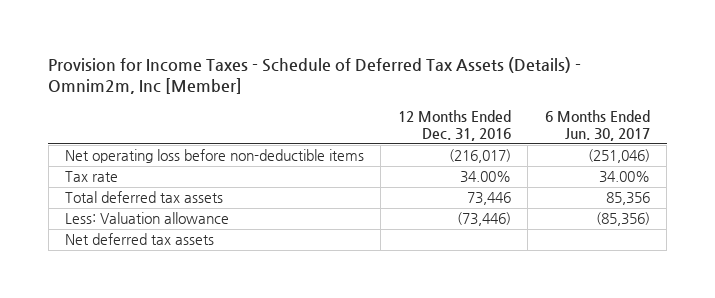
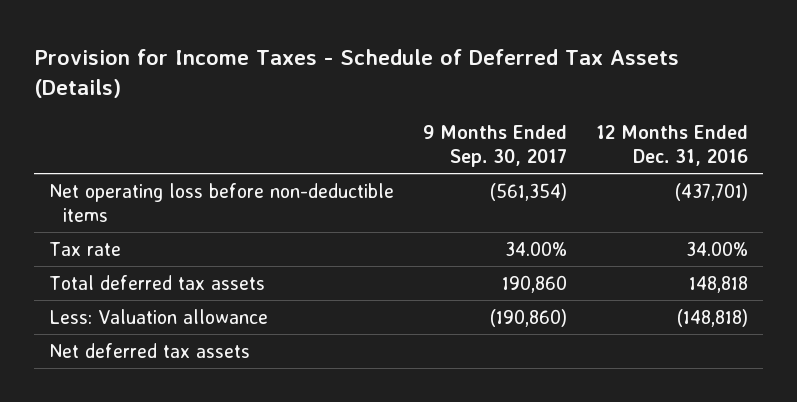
- Provision for Income Taxes - Schedule of Deferred Tax Assets (Details) - Omnim2m, Inc [Member]
+ Provision for Income Taxes - Schedule of Deferred Tax Assets (Details)
- | 12 Months Ended Dec. 31, 2016 | 6 Months Ended Jun. 30, 2017
+ | 9 Months Ended Sep. 30, 2017 | 12 Months Ended Dec. 31, 2016
- Net operating loss before non-deductible items | (216,017) | (251,046)
+ Net operating loss before non-deductible items | (561,354) | (437,701)
- Total deferred tax assets | 73,446 | 85,356
- Less: Valuation allowance | (73,446) | (85,356)
+ Total deferred tax assets | 190,860 | 148,818
+ Less: Valuation allowance | (190,860) | (148,818)

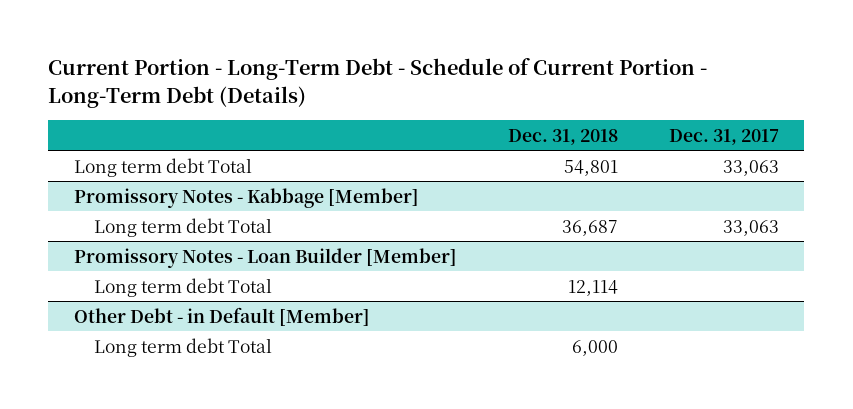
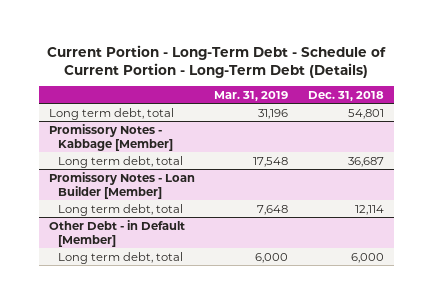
- | Dec. 31, 2018 | Dec. 31, 2017
+ | Mar. 31, 2019 | Dec. 31, 2018
- Long term debt Total | 54,801 | 33,063
+ Long term debt, total | 31,196 | 54,801
@ Promissory Notes - Kabbage [Member]
- Long term debt Total | 36,687 | 33,063
+ Long term debt, total | 17,548 | 36,687
@ Promissory Notes - Loan Builder [Member]
- Long term debt Total | 12,114 |
+ Long term debt, total | 7,648 | 12,114
@ Other Debt - in Default [Member]
- Long term debt Total | 6,000 |
+ Long term debt, total | 6,000 | 6,000

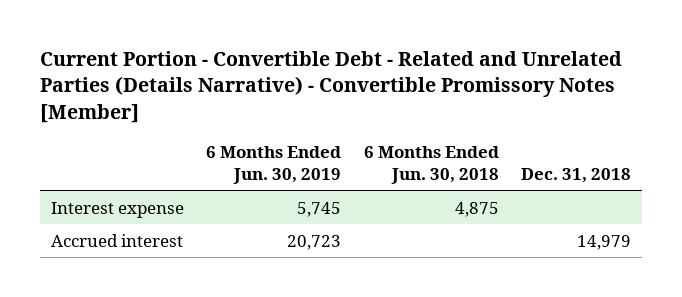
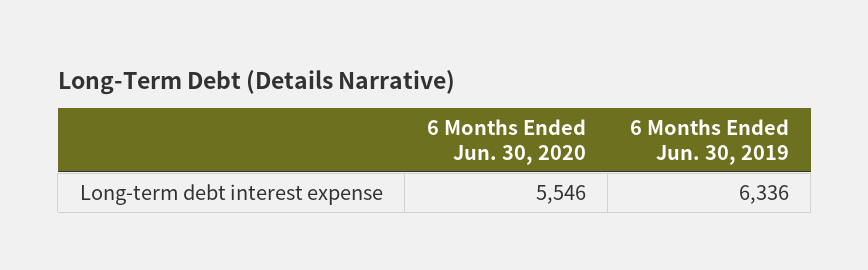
- Current Portion - Convertible Debt - Related and Unrelated Parties (Details Narrative) - Convertible Promissory Notes [Member]
+ Long-Term Debt (Details Narrative)
- | 6 Months Ended Jun. 30, 2019 | 6 Months Ended Jun. 30, 2018 | Dec. 31, 2018
+ | 6 Months Ended Jun. 30, 2020 | 6 Months Ended Jun. 30, 2019
- Interest expense | 5,745 | 4,875 |
- Accrued interest | 20,723 | | 14,979
+ Long-term debt interest expense | 5,546 | 6,336

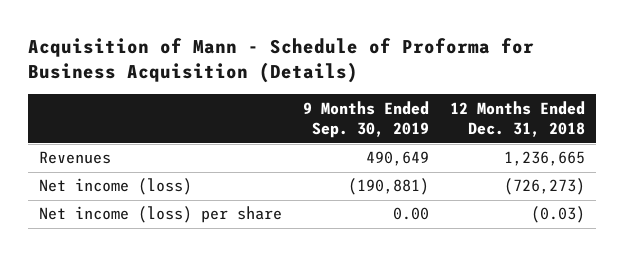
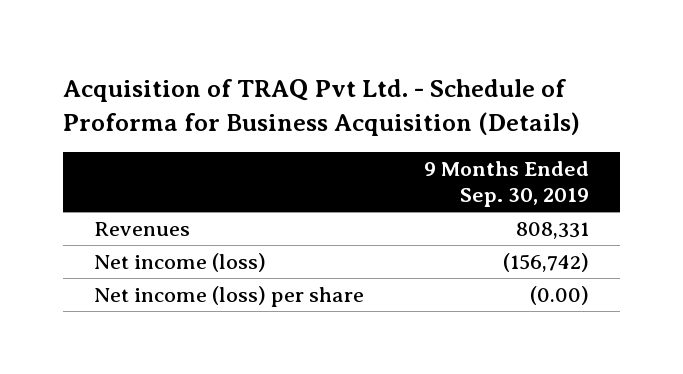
- Acquisition of Mann - Schedule of Proforma for Business Acquisition (Details)
+ Acquisition of TRAQ Pvt Ltd. - Schedule of Proforma for Business Acquisition (Details)
- | 9 Months Ended Sep. 30, 2019 | 12 Months Ended Dec. 31, 2018
+ | 9 Months Ended Sep. 30, 2019
- Revenues | 490,649 | 1,236,665
- Net income (loss) | (190,881) | (726,273)
- Net income (loss) per share | 0.00 | (0.03)
+ Revenues | 808,331
+ Net income (loss) | (156,742)
+ Net income (loss) per share | (0.00)

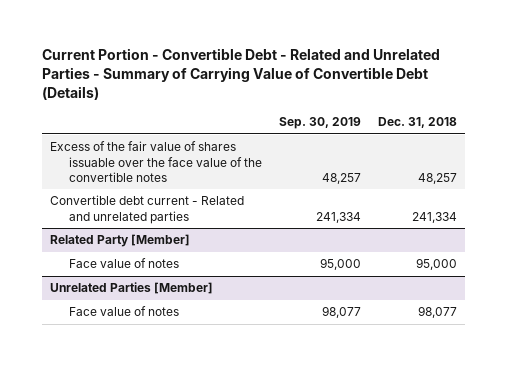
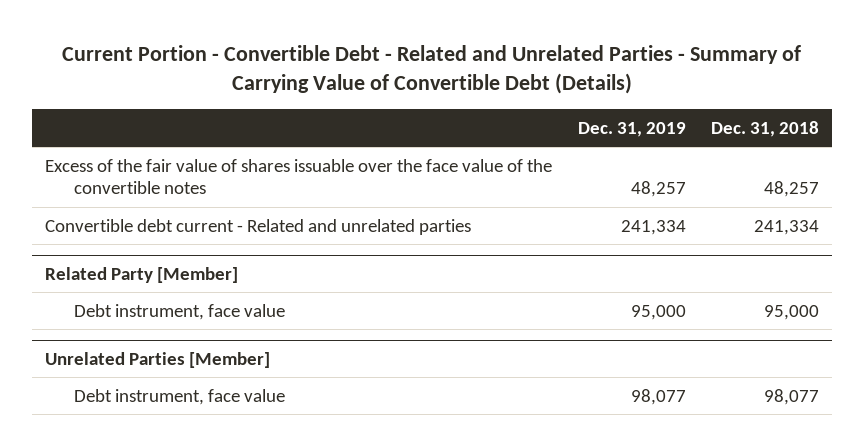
- | Sep. 30, 2019 | Dec. 31, 2018
+ | Dec. 31, 2019 | Dec. 31, 2018
@ Related Party [Member]
- Face value of notes | 95,000 | 95,000
+ Debt instrument, face value | 95,000 | 95,000
@ Unrelated Parties [Member]
- Face value of notes | 98,077 | 98,077
+ Debt instrument, face value | 98,077 | 98,077

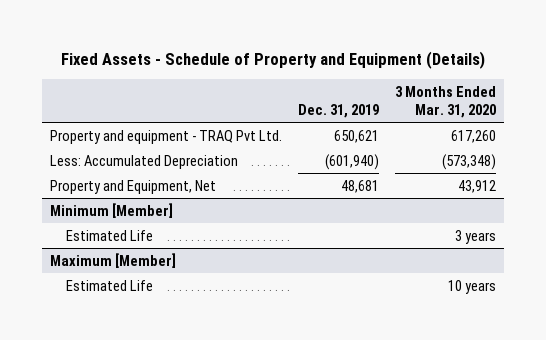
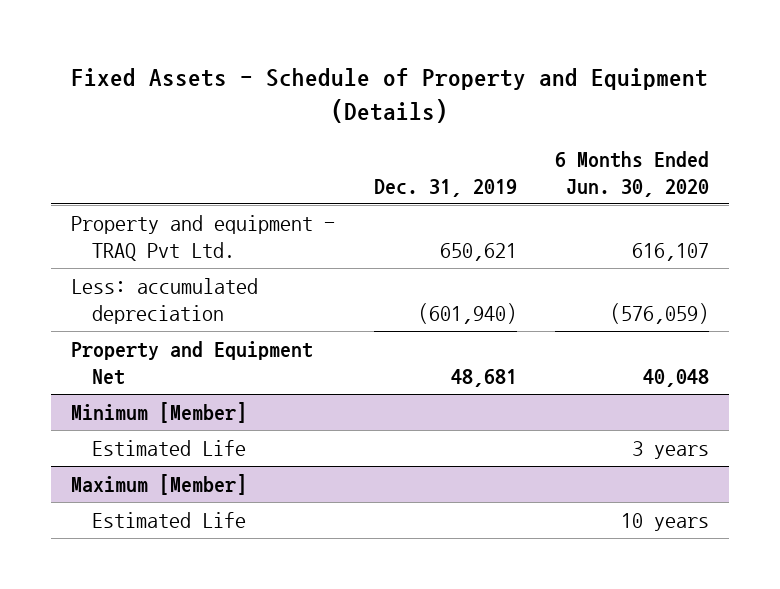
- | Dec. 31, 2019 | 3 Months Ended Mar. 31, 2020
+ | Dec. 31, 2019 | 6 Months Ended Jun. 30, 2020
- Less: Accumulated Depreciation | (601,940) | (573,348)
- Property and Equipment, Net | 48,681 | 43,912
+ Less: accumulated depreciation | (601,940) | (576,059)
+ Property and Equipment Net | 48,681 | 40,048

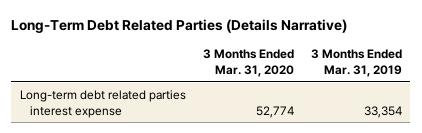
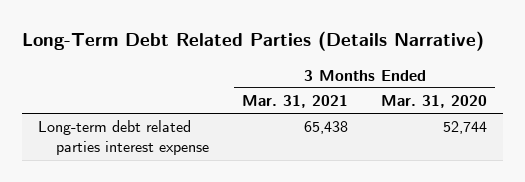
- | 3 Months Ended Mar. 31, 2020 | 3 Months Ended Mar. 31, 2019
+ | 3 Months Ended Mar. 31, 2021 | 3 Months Ended Mar. 31, 2020
- Long-term debt related parties interest expense | 52,774 | 33,354
+ Long-term debt related parties interest expense | 65,438 | 52,744

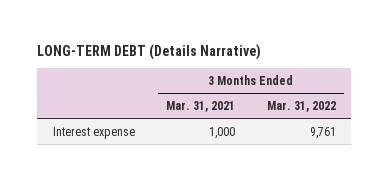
- Long-Term Debt Related Parties (Details Narrative)
+ LONG-TERM DEBT (Details Narrative)
- | 3 Months Ended Mar. 31, 2021 | 3 Months Ended Mar. 31, 2020
+ | 3 Months Ended Mar. 31, 2021 | 3 Months Ended Mar. 31, 2022
- Long-term debt related parties interest expense | 65,438 | 52,744
+ Interest expense | 1,000 | 9,761

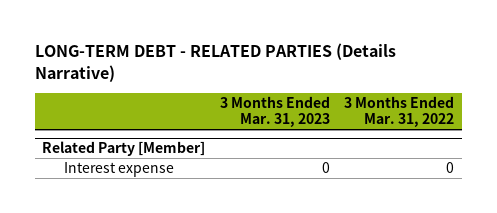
- LONG-TERM DEBT (Details Narrative)
+ LONG-TERM DEBT - RELATED PARTIES (Details Narrative)
- | 3 Months Ended Mar. 31, 2021 | 3 Months Ended Mar. 31, 2022
+ | 3 Months Ended Mar. 31, 2023 | 3 Months Ended Mar. 31, 2022
- Interest expense | 1,000 | 9,761
+ Related Party [Member]
+ Interest expense | 0 | 0

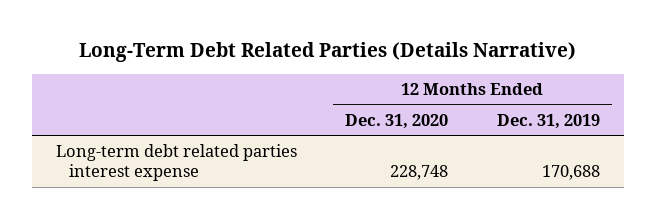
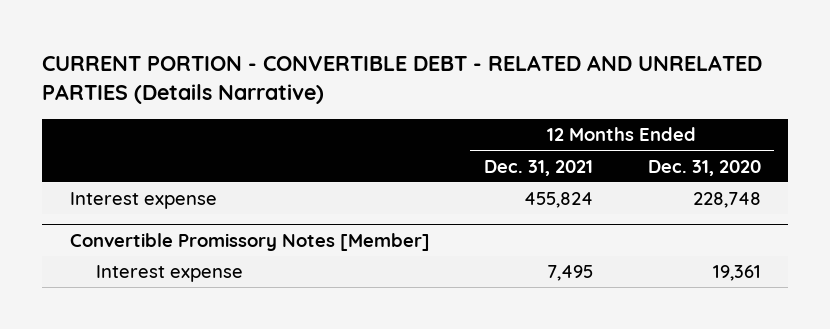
- Long-Term Debt Related Parties (Details Narrative)
+ CURRENT PORTION - CONVERTIBLE DEBT - RELATED AND UNRELATED PARTIES (Details Narrative)
- | 12 Months Ended Dec. 31, 2020 | 12 Months Ended Dec. 31, 2019
+ | 12 Months Ended Dec. 31, 2021 | 12 Months Ended Dec. 31, 2020
- Long-term debt related parties interest expense | 228,748 | 170,688
+ Interest expense | 455,824 | 228,748
+ Convertible Promissory Notes [Member]
+ Interest expense | 7,495 | 19,361

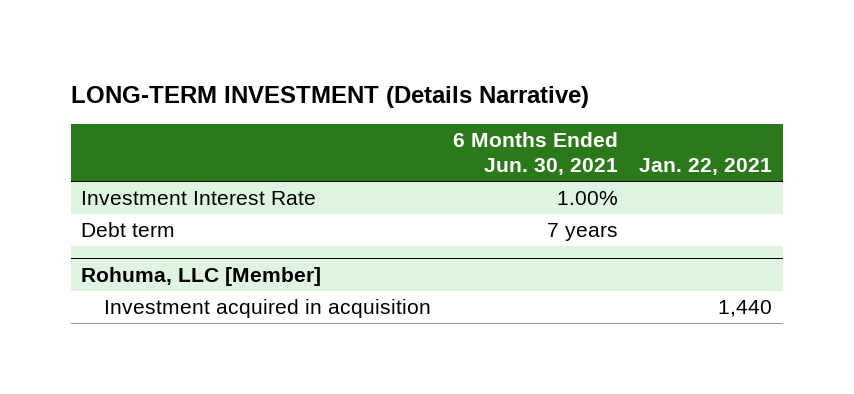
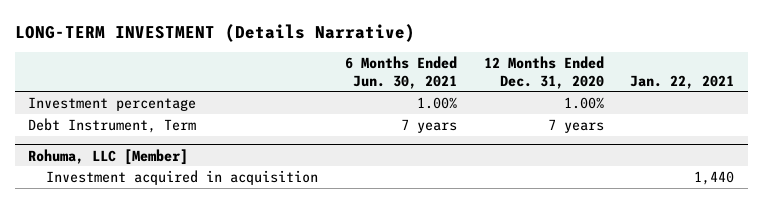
- | 6 Months Ended Jun. 30, 2021 | Jan. 22, 2021
+ | 6 Months Ended Jun. 30, 2021 | 12 Months Ended Dec. 31, 2020 | Jan. 22, 2021
- Investment Interest Rate | 1.00% |
- Debt term | 7 years |
+ Investment percentage | 1.00% | 1.00% |
+ Debt Instrument, Term | 7 years | 7 years |

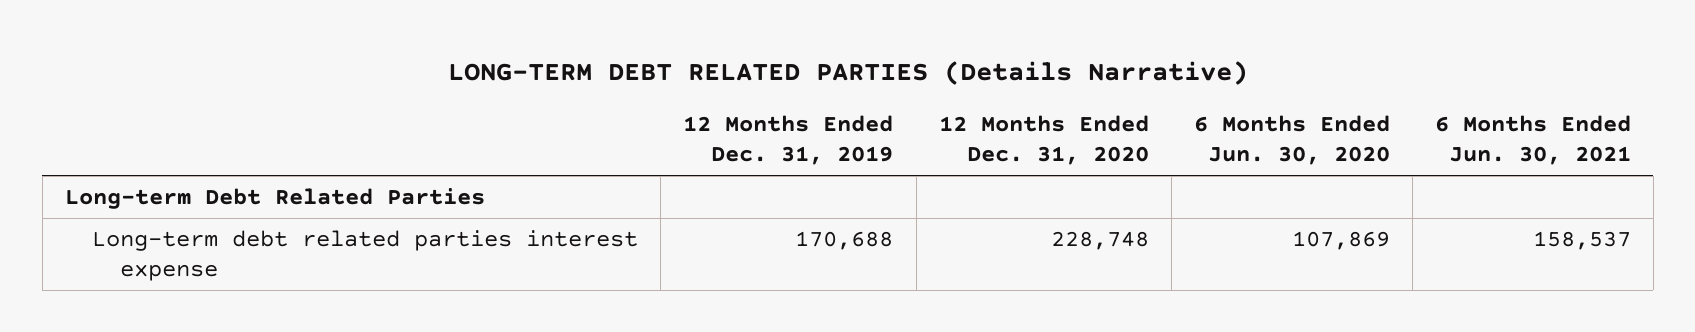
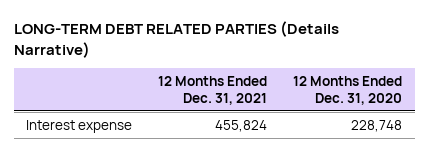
- | 12 Months Ended Dec. 31, 2019 | 12 Months Ended Dec. 31, 2020 | 6 Months Ended Jun. 30, 2020 | 6 Months Ended Jun. 30, 2021
+ | 12 Months Ended Dec. 31, 2021 | 12 Months Ended Dec. 31, 2020
- Long-term Debt Related Parties
- Long-term debt related parties interest expense | 170,688 | 228,748 | 107,869 | 158,537
+ Interest expense | 455,824 | 228,748

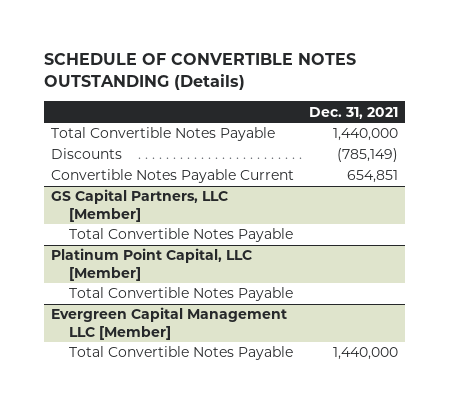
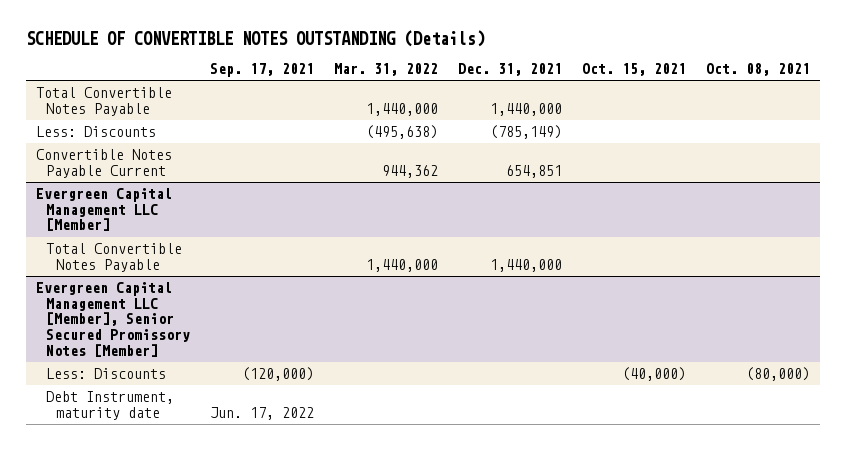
- | Dec. 31, 2021
+ | Sep. 17, 2021 | Mar. 31, 2022 | Dec. 31, 2021 | Oct. 15, 2021 | Oct. 08, 2021
- Discounts | (785,149)
+ Less: Discounts | | (495,638) | (785,149) | |
- GS Capital Partners, LLC [Member]
- Total Convertible Notes Payable
- Platinum Point Capital, LLC [Member]
- Total Convertible Notes Payable
+ Evergreen Capital Management LLC [Member], Senior Secured Promissory Notes [Member]
+ Less: Discounts | (120,000) | | | (40,000) | (80,000)
+ Debt Instrument, maturity date | Jun. 17, 2022 | | | |

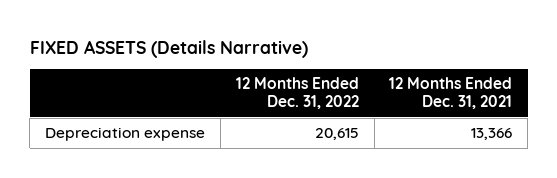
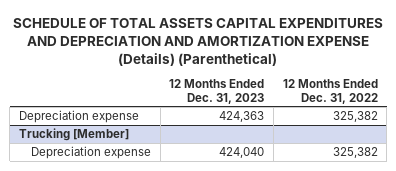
- FIXED ASSETS (Details Narrative)
+ SCHEDULE OF TOTAL ASSETS CAPITAL EXPENDITURES AND DEPRECIATION AND AMORTIZATION EXPENSE (Details) (Parenthetical)
- | 12 Months Ended Dec. 31, 2022 | 12 Months Ended Dec. 31, 2021
+ | 12 Months Ended Dec. 31, 2023 | 12 Months Ended Dec. 31, 2022
- Depreciation expense | 20,615 | 13,366
+ Depreciation expense | 424,363 | 325,382
+ Trucking [Member]
+ Depreciation expense | 424,040 | 325,382

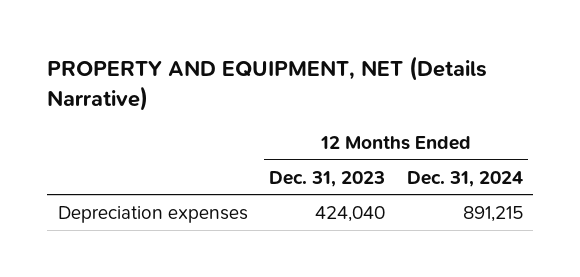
- SCHEDULE OF TOTAL ASSETS CAPITAL EXPENDITURES AND DEPRECIATION AND AMORTIZATION EXPENSE (Details) (Parenthetical)
+ PROPERTY AND EQUIPMENT, NET (Details Narrative)
- | 12 Months Ended Dec. 31, 2023 | 12 Months Ended Dec. 31, 2022
+ | 12 Months Ended Dec. 31, 2023 | 12 Months Ended Dec. 31, 2024
- Depreciation expense | 424,363 | 325,382
- Trucking [Member]
- Depreciation expense | 424,040 | 325,382
+ Depreciation expenses | 424,040 | 891,215

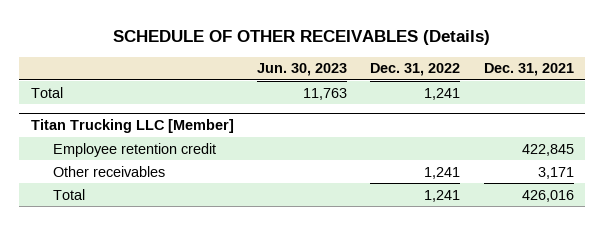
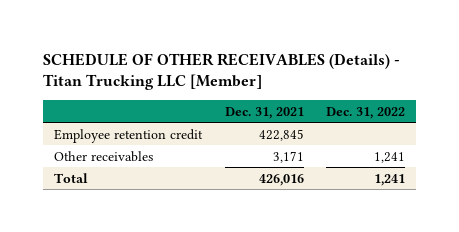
- SCHEDULE OF OTHER RECEIVABLES (Details)
+ SCHEDULE OF OTHER RECEIVABLES (Details) - Titan Trucking LLC [Member]
- | Jun. 30, 2023 | Dec. 31, 2022 | Dec. 31, 2021
+ | Dec. 31, 2021 | Dec. 31, 2022
- Total | 11,763 | 1,241 |
- Titan Trucking LLC [Member]

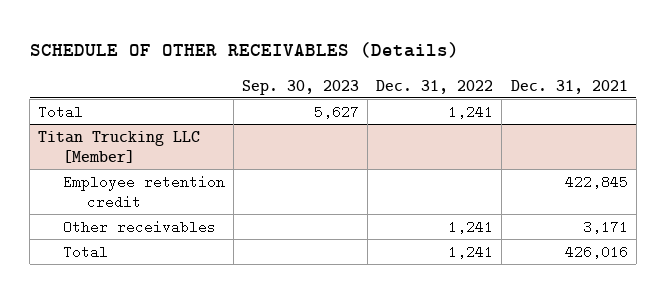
- SCHEDULE OF OTHER RECEIVABLES (Details) - Titan Trucking LLC [Member]
+ SCHEDULE OF OTHER RECEIVABLES (Details)
- | Dec. 31, 2021 | Dec. 31, 2022
+ | Sep. 30, 2023 | Dec. 31, 2022 | Dec. 31, 2021
+ Total | 5,627 | 1,241 |
+ Titan Trucking LLC [Member]

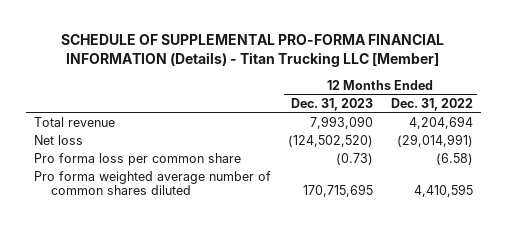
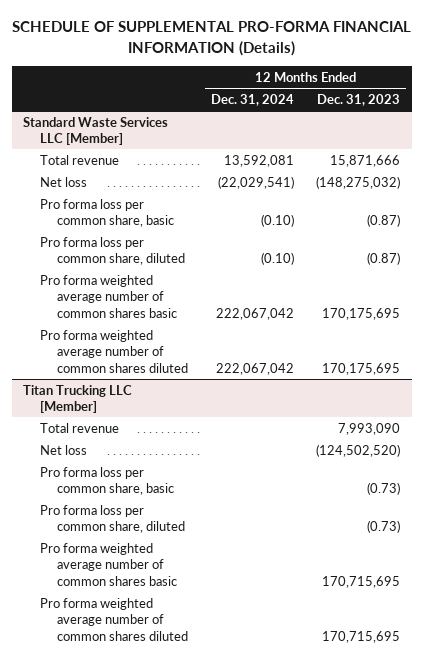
- SCHEDULE OF SUPPLEMENTAL PRO-FORMA FINANCIAL INFORMATION (Details) - Titan Trucking LLC [Member]
+ SCHEDULE OF SUPPLEMENTAL PRO-FORMA FINANCIAL INFORMATION (Details)
- | 12 Months Ended Dec. 31, 2023 | 12 Months Ended Dec. 31, 2022
+ | 12 Months Ended Dec. 31, 2024 | 12 Months Ended Dec. 31, 2023
+ Standard Waste Services LLC [Member]
+ Total revenue | 13,592,081 | 15,871,666
+ Net loss | (22,029,541) | (148,275,032)
+ Pro forma loss per common share, basic | (0.10) | (0.87)
+ Pro forma loss per common share, diluted | (0.10) | (0.87)
+ Pro forma weighted average number of common shares basic | 222,067,042 | 170,175,695
+ Pro forma weighted average number of common shares diluted | 222,067,042 | 170,175,695
+ Titan Trucking LLC [Member]
- Pro forma loss per common share | (0.73) | (6.58)
+ Pro forma loss per common share, basic | | (0.73)
+ Pro forma loss per common share, diluted | | (0.73)
+ Pro forma weighted average number of common shares basic | | 170,715,695

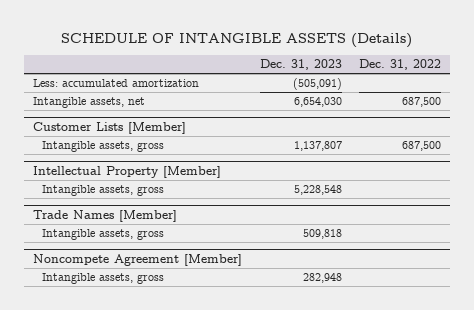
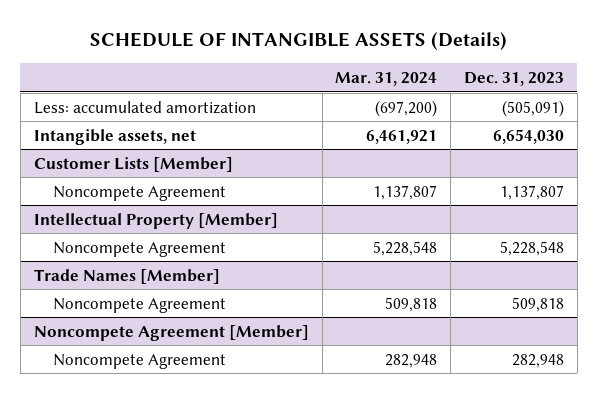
- | Dec. 31, 2023 | Dec. 31, 2022
+ | Mar. 31, 2024 | Dec. 31, 2023
@ Customer Lists [Member]
- Intangible assets, gross | 1,137,807 | 687,500
+ Noncompete Agreement | 1,137,807 | 1,137,807
@ Intellectual Property [Member]
- Intangible assets, gross | 5,228,548 |
+ Noncompete Agreement | 5,228,548 | 5,228,548
@ Trade Names [Member]
- Intangible assets, gross | 509,818 |
+ Noncompete Agreement | 509,818 | 509,818
@ Noncompete Agreement [Member]
- Intangible assets, gross | 282,948 |
+ Noncompete Agreement | 282,948 | 282,948

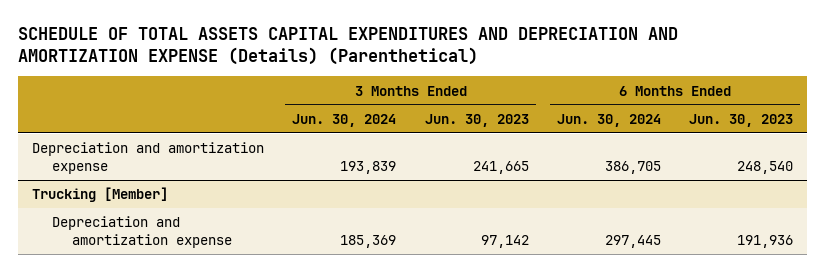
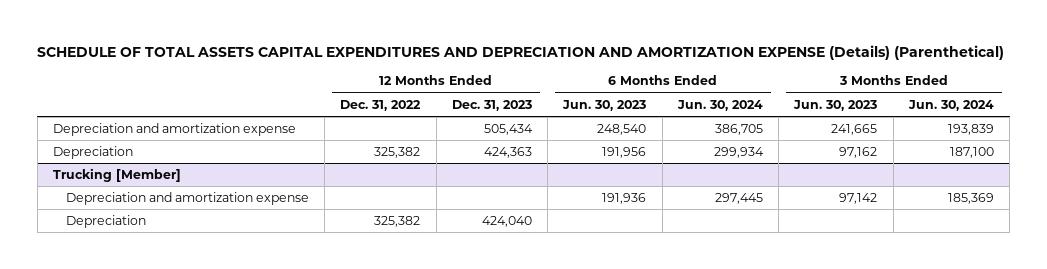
- | 3 Months Ended Jun. 30, 2024 | 3 Months Ended Jun. 30, 2023 | 6 Months Ended Jun. 30, 2024 | 6 Months Ended Jun. 30, 2023
+ | 12 Months Ended Dec. 31, 2022 | 12 Months Ended Dec. 31, 2023 | 6 Months Ended Jun. 30, 2023 | 6 Months Ended Jun. 30, 2024 | 3 Months Ended Jun. 30, 2023 | 3 Months Ended Jun. 30, 2024
+ Depreciation | 325,382 | 424,363 | 191,956 | 299,934 | 97,162 | 187,100
@ Trucking [Member]
+ Depreciation | 325,382 | 424,040 | | | |

